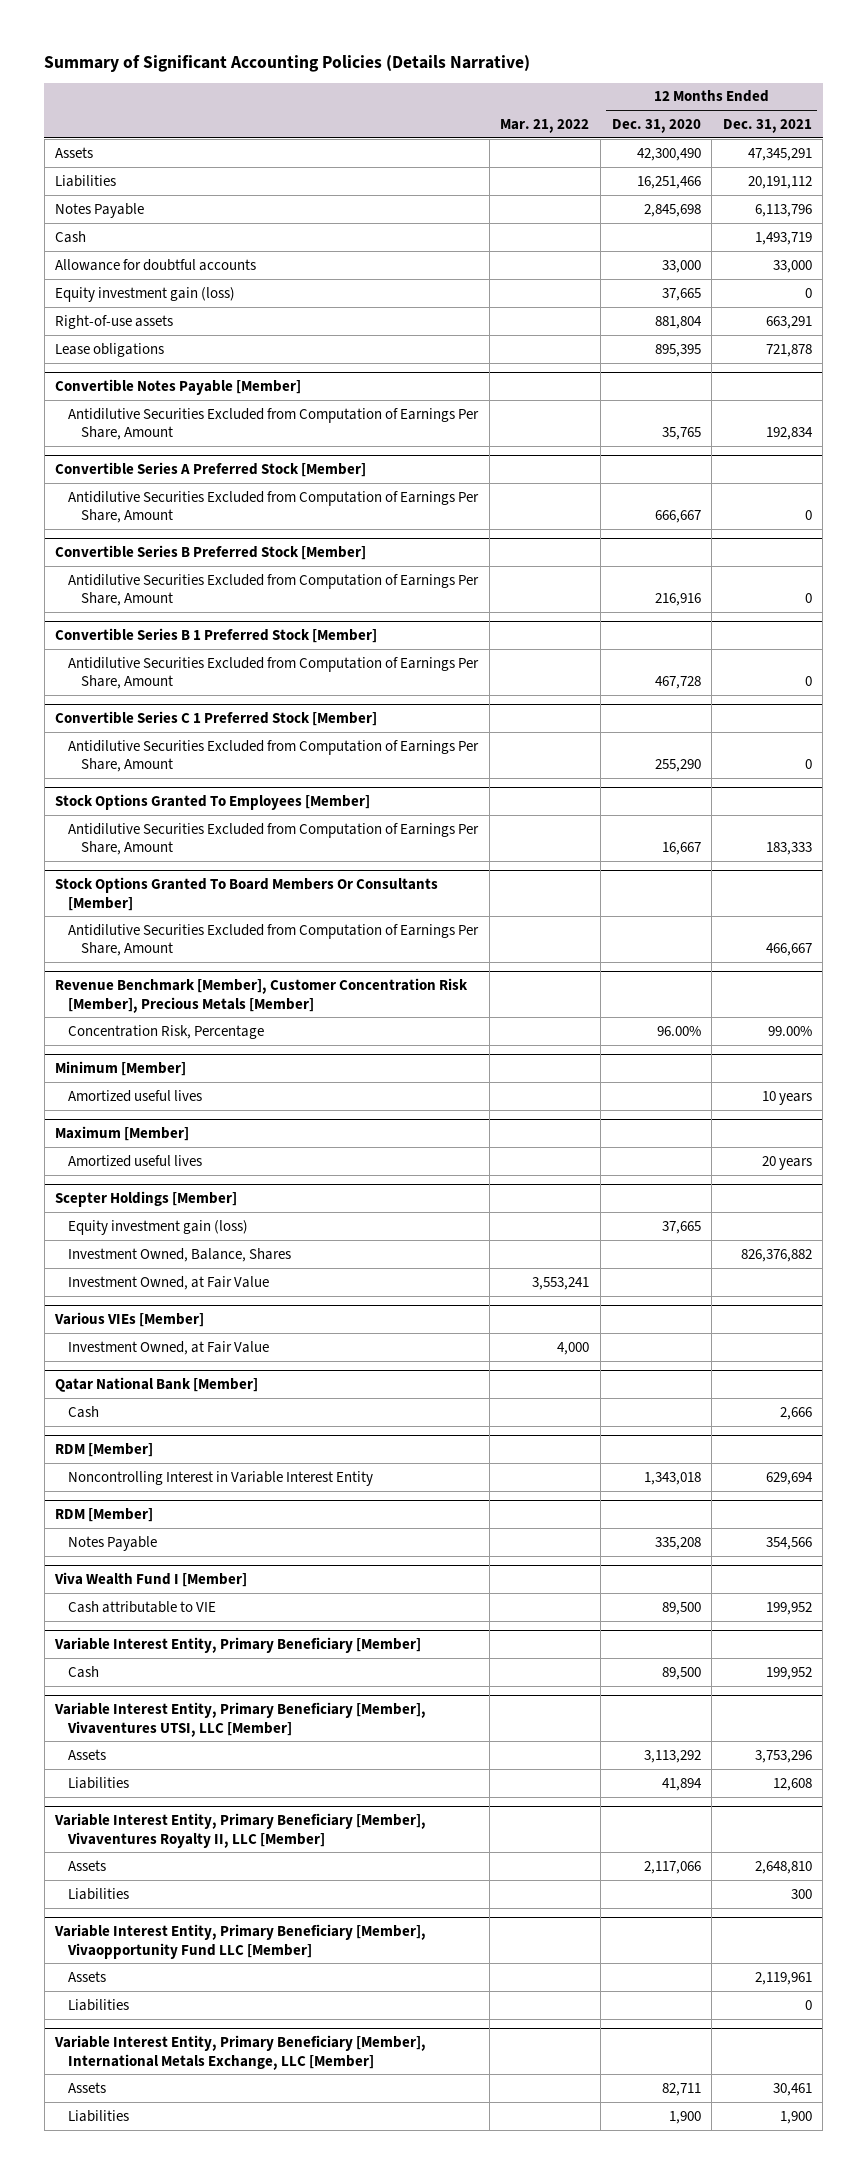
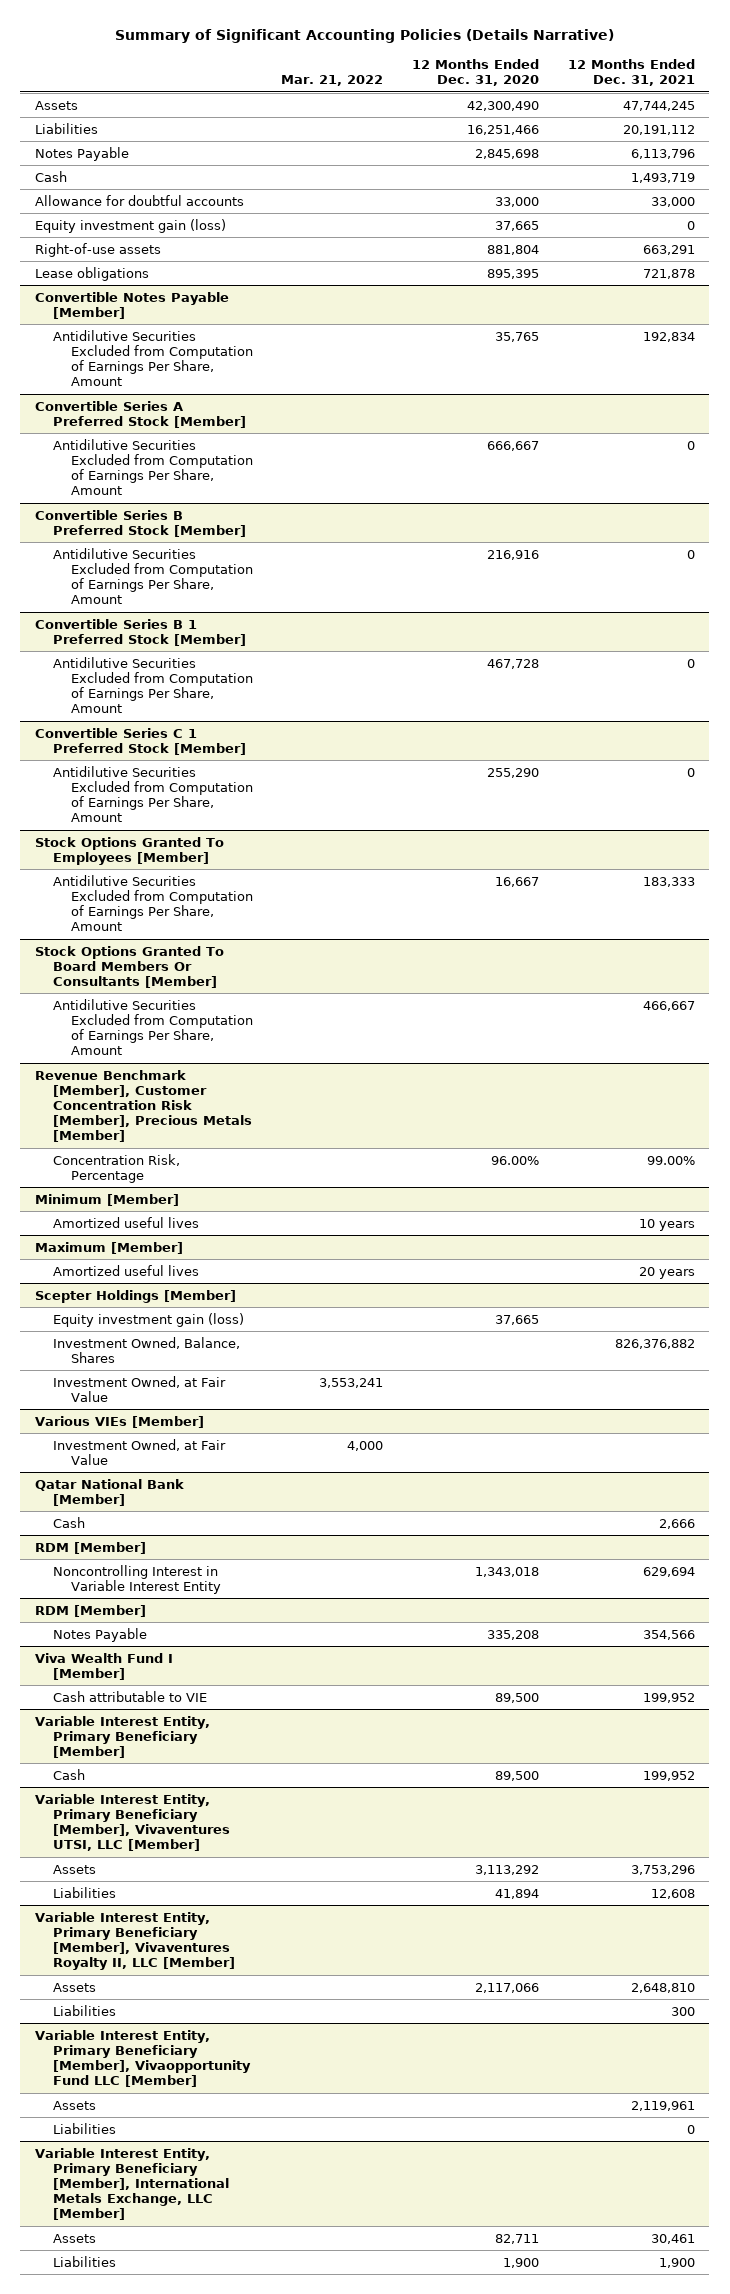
- Assets | | 42,300,490 | 47,345,291
+ Assets | | 42,300,490 | 47,744,245

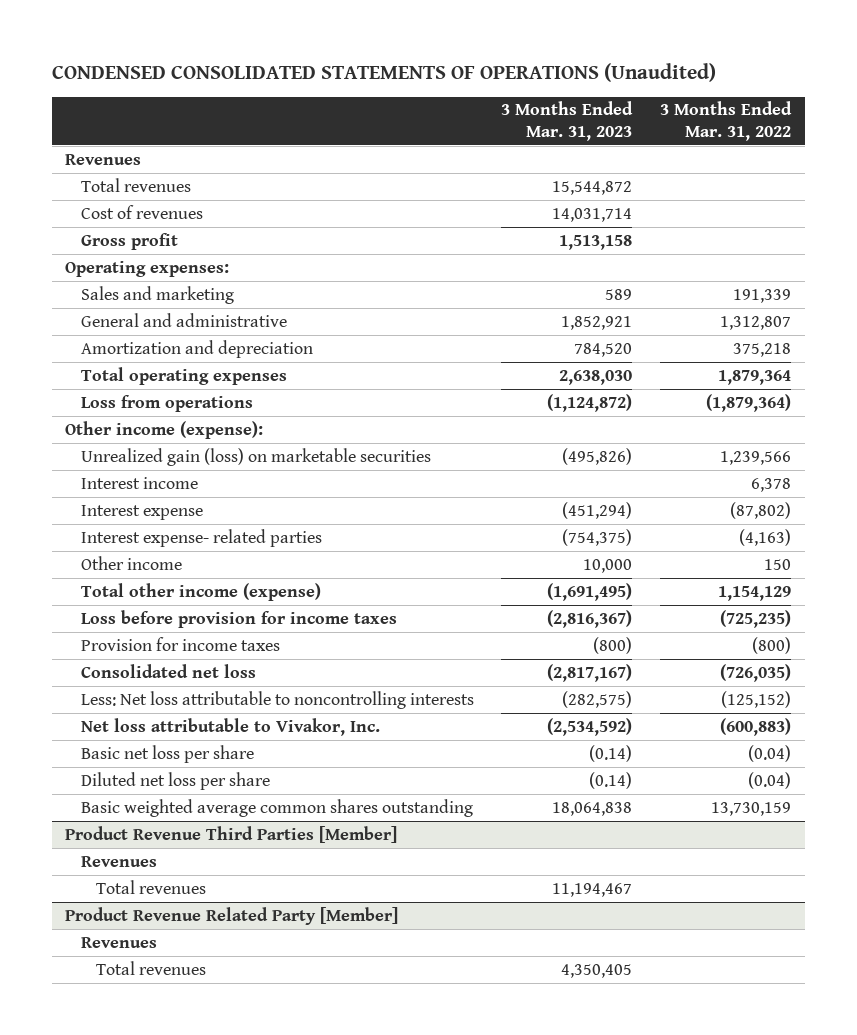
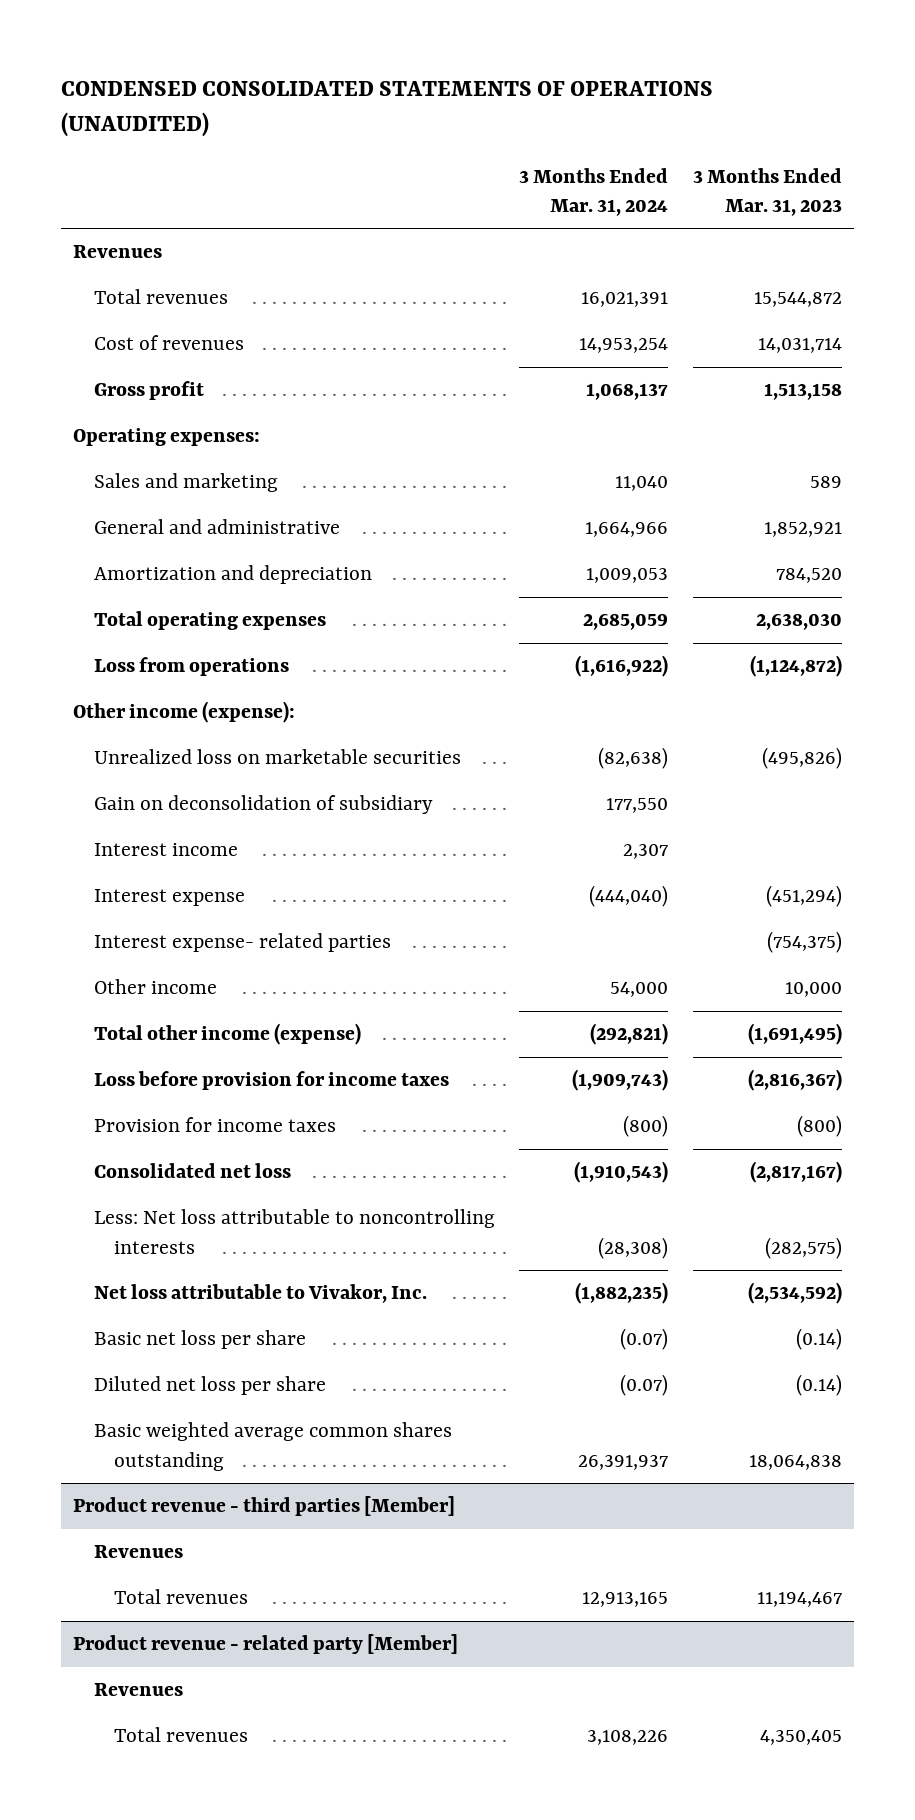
- CONDENSED CONSOLIDATED STATEMENTS OF OPERATIONS (Unaudited)
+ CONDENSED CONSOLIDATED STATEMENTS OF OPERATIONS (UNAUDITED)
- | 3 Months Ended Mar. 31, 2023 | 3 Months Ended Mar. 31, 2022
+ | 3 Months Ended Mar. 31, 2024 | 3 Months Ended Mar. 31, 2023
- Unrealized gain (loss) on marketable securities | (495,826) | 1,239,566
+ Unrealized loss on marketable securities | (82,638) | (495,826)
+ Gain on deconsolidation of subsidiary | 177,550 |
- Product Revenue Third Parties [Member]
+ Product revenue - third parties [Member]
- Product Revenue Related Party [Member]
+ Product revenue - related party [Member]

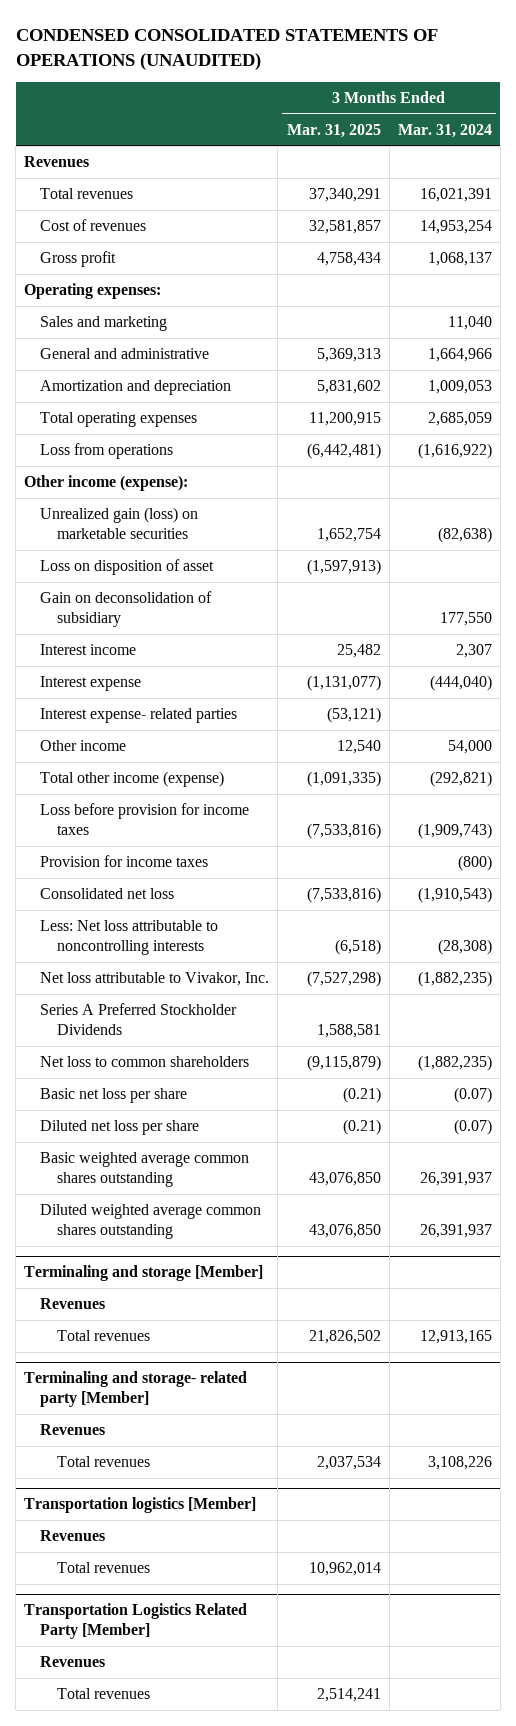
- | 3 Months Ended Mar. 31, 2024 | 3 Months Ended Mar. 31, 2023
+ | 3 Months Ended Mar. 31, 2025 | 3 Months Ended Mar. 31, 2024
- Unrealized loss on marketable securities | (82,638) | (495,826)
+ Unrealized gain (loss) on marketable securities | 1,652,754 | (82,638)
+ Loss on disposition of asset | (1,597,913) |
+ Series A Preferred Stockholder Dividends | 1,588,581 |
+ Net loss to common shareholders | (9,115,879) | (1,882,235)
- Product revenue - third parties [Member]
+ Diluted weighted average common shares outstanding | 43,076,850 | 26,391,937
+ Terminaling and storage [Member]
- Product revenue - related party [Member]
+ Terminaling and storage- related party [Member]
+ Transportation logistics [Member]
+ Revenues
+ Total revenues | 10,962,014 |
+ Transportation Logistics Related Party [Member]
+ Revenues
+ Total revenues | 2,514,241 |

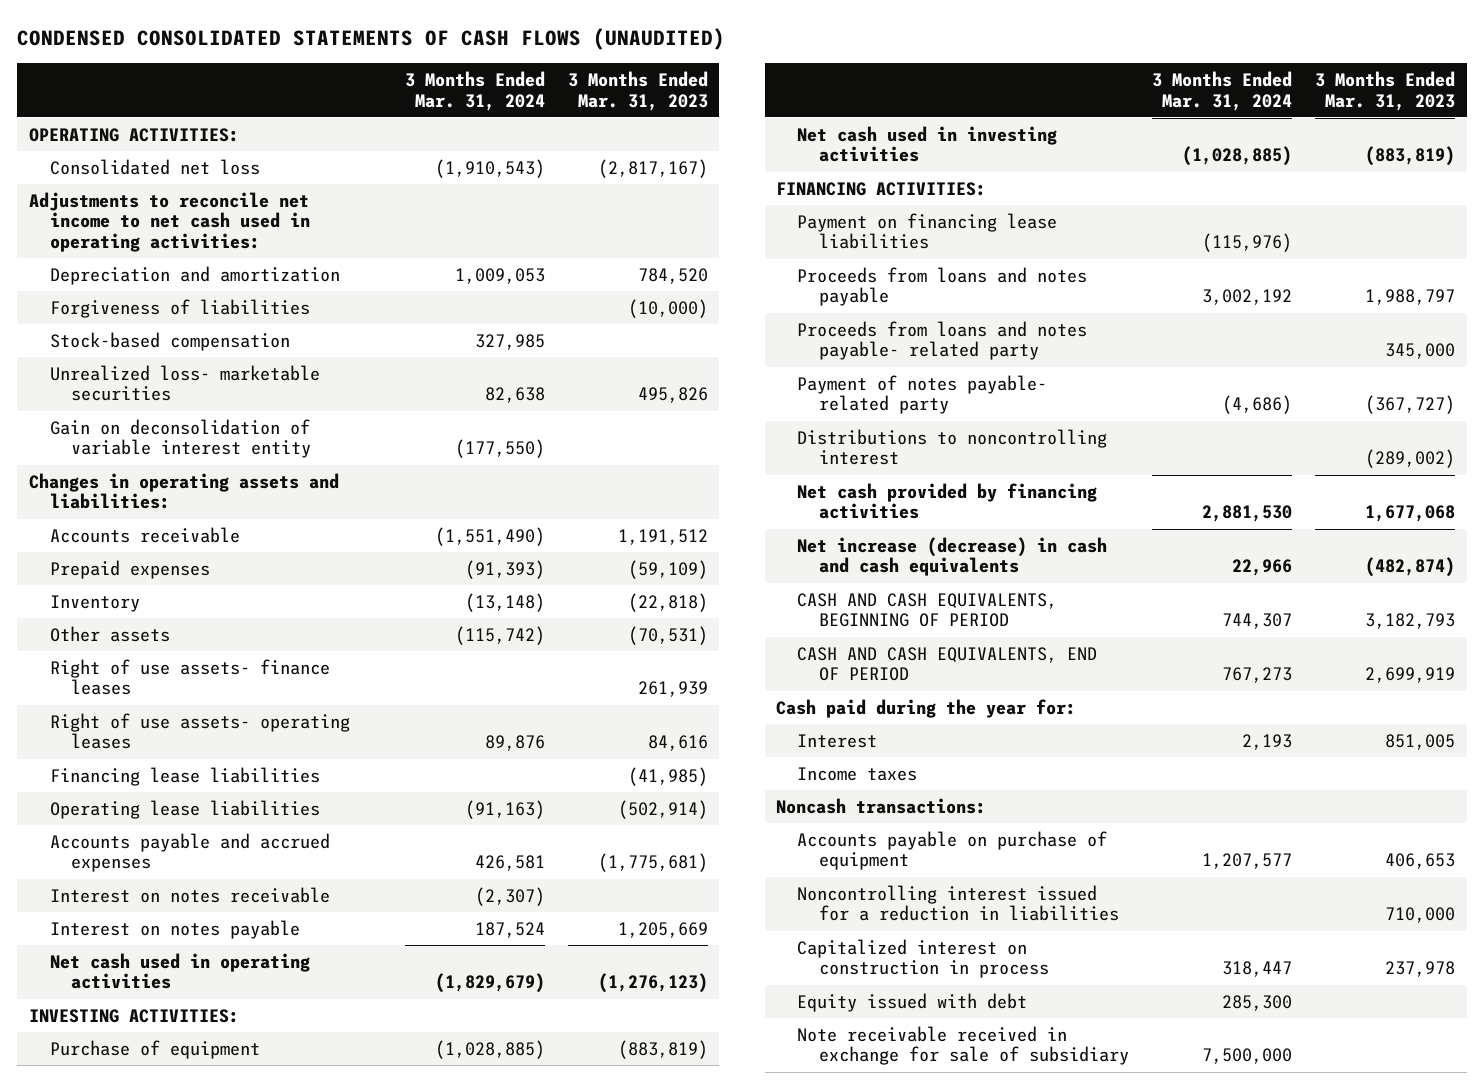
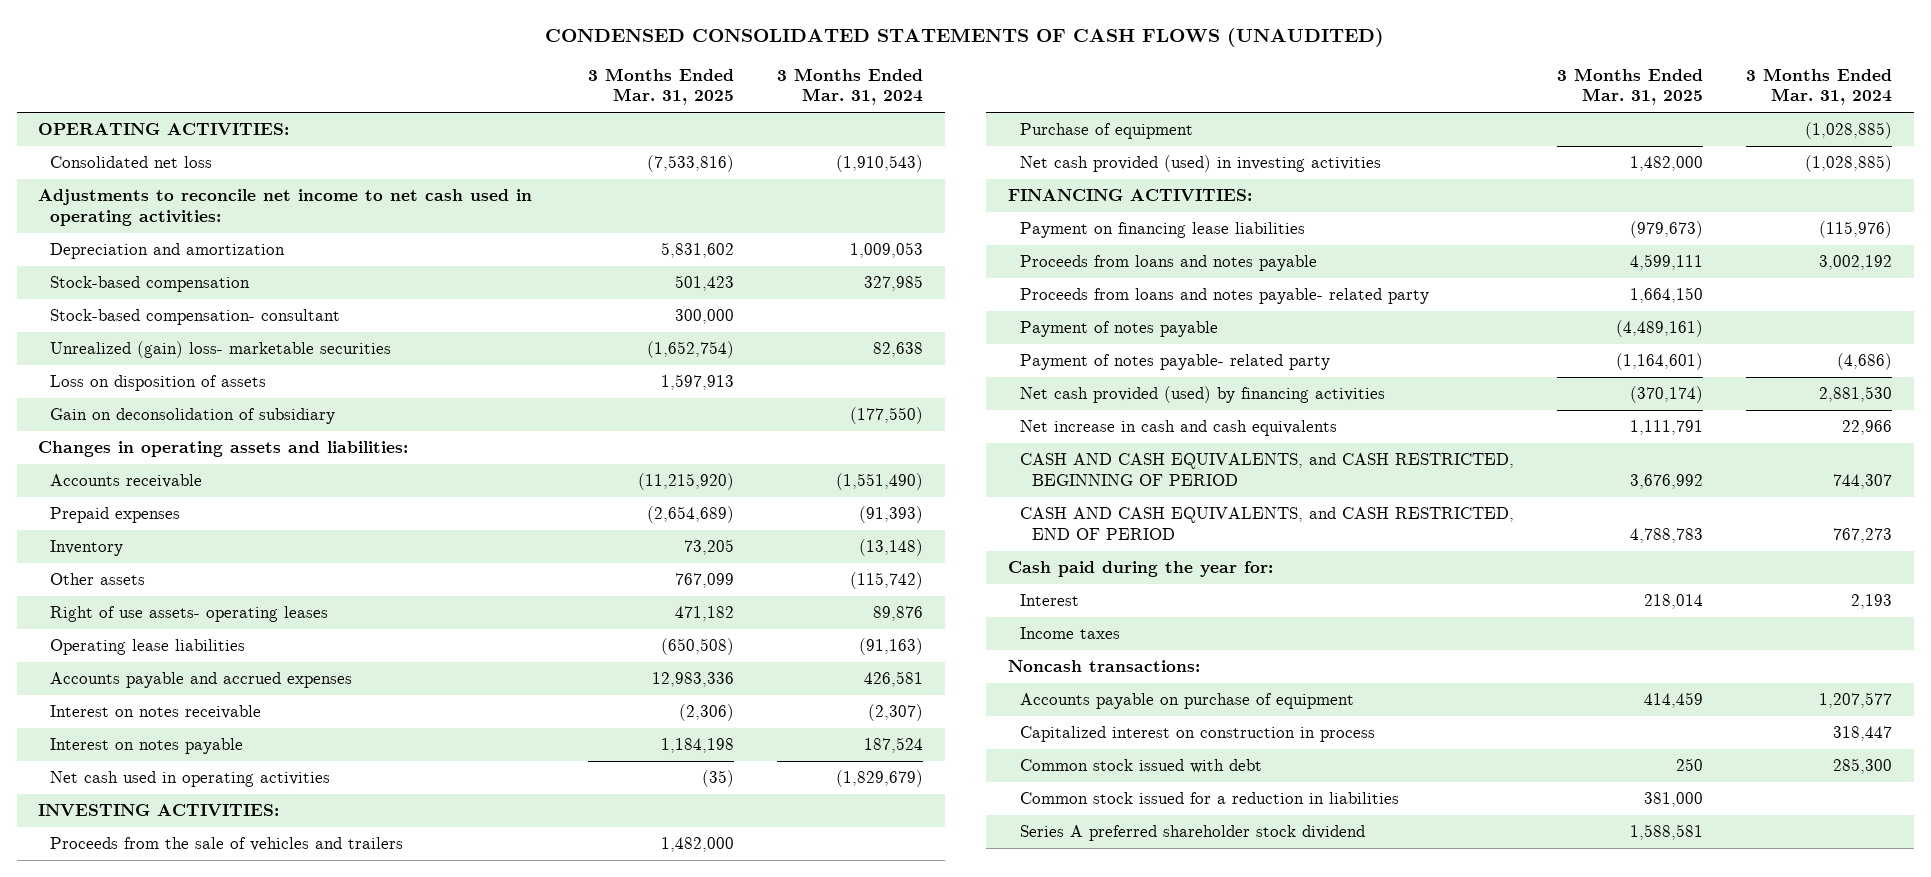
- | 3 Months Ended Mar. 31, 2024 | 3 Months Ended Mar. 31, 2023
+ | 3 Months Ended Mar. 31, 2025 | 3 Months Ended Mar. 31, 2024
- Forgiveness of liabilities | | (10,000)
- Unrealized loss- marketable securities | 82,638 | 495,826
- Gain on deconsolidation of variable interest entity | (177,550) |
+ Stock-based compensation- consultant | 300,000 |
+ Unrealized (gain) loss- marketable securities | (1,652,754) | 82,638
+ Loss on disposition of assets | 1,597,913 |
+ Gain on deconsolidation of subsidiary | | (177,550)
- Right of use assets- finance leases | | 261,939
- Financing lease liabilities | | (41,985)
+ Proceeds from the sale of vehicles and trailers | 1,482,000 |
- Net cash used in investing activities | (1,028,885) | (883,819)
+ Net cash provided (used) in investing activities | 1,482,000 | (1,028,885)
+ Payment of notes payable | (4,489,161) |
- Distributions to noncontrolling interest | | (289,002)
- Net cash provided by financing activities | 2,881,530 | 1,677,068
- Net increase (decrease) in cash and cash equivalents | 22,966 | (482,874)
- CASH AND CASH EQUIVALENTS, BEGINNING OF PERIOD | 744,307 | 3,182,793
- CASH AND CASH EQUIVALENTS, END OF PERIOD | 767,273 | 2,699,919
+ Net cash provided (used) by financing activities | (370,174) | 2,881,530
+ Net increase in cash and cash equivalents | 1,111,791 | 22,966
+ CASH AND CASH EQUIVALENTS, and CASH RESTRICTED, BEGINNING OF PERIOD | 3,676,992 | 744,307
+ CASH AND CASH EQUIVALENTS, and CASH RESTRICTED, END OF PERIOD | 4,788,783 | 767,273
- Noncontrolling interest issued for a reduction in liabilities | | 710,000
- Equity issued with debt | 285,300 |
- Note receivable received in exchange for sale of subsidiary | 7,500,000 |
+ Common stock issued with debt | 250 | 285,300
+ Common stock issued for a reduction in liabilities | 381,000 |
+ Series A preferred shareholder stock dividend | 1,588,581 |

